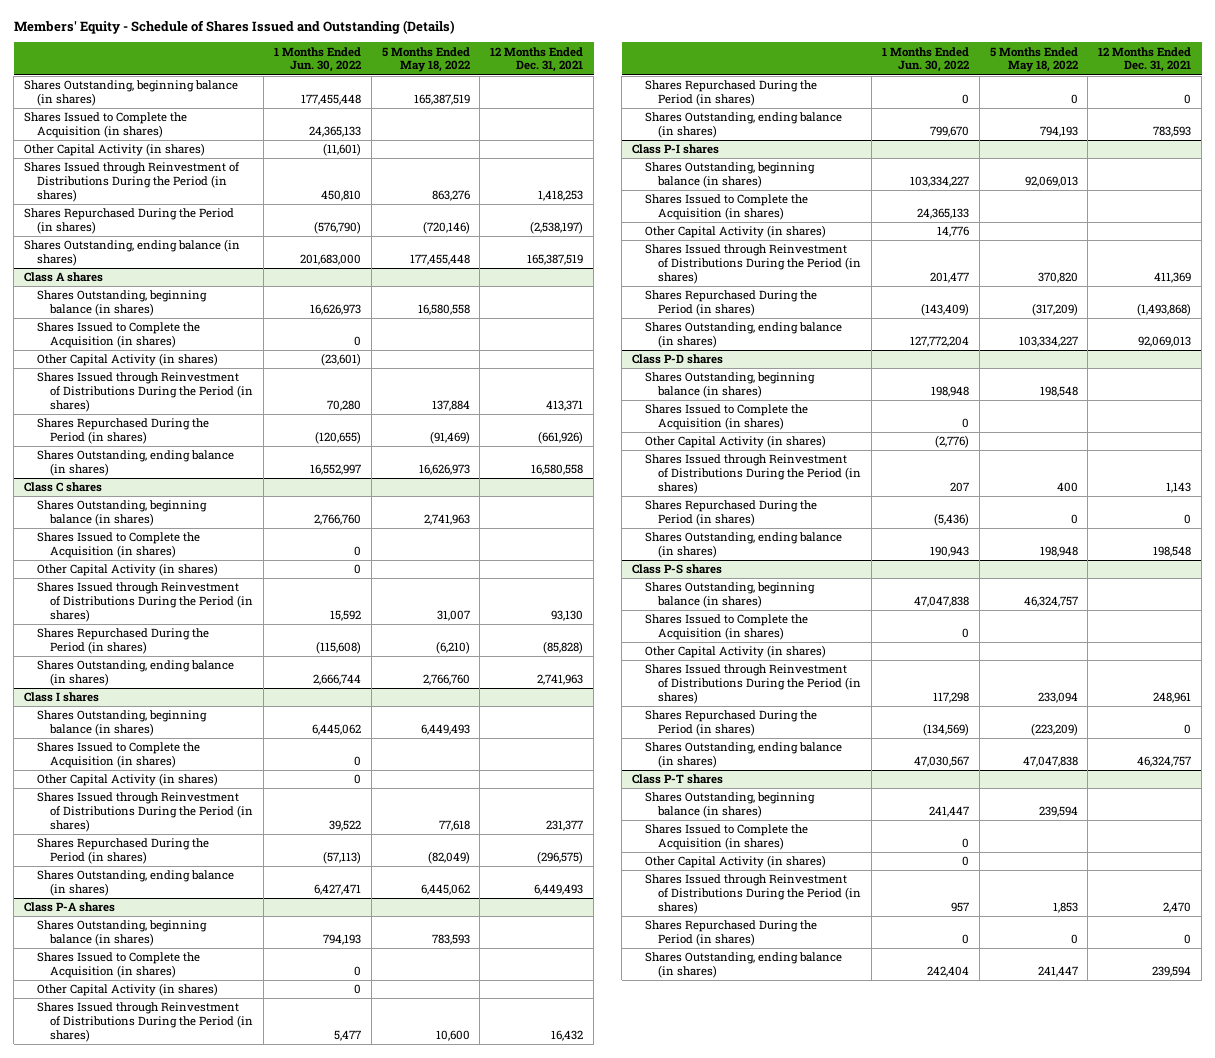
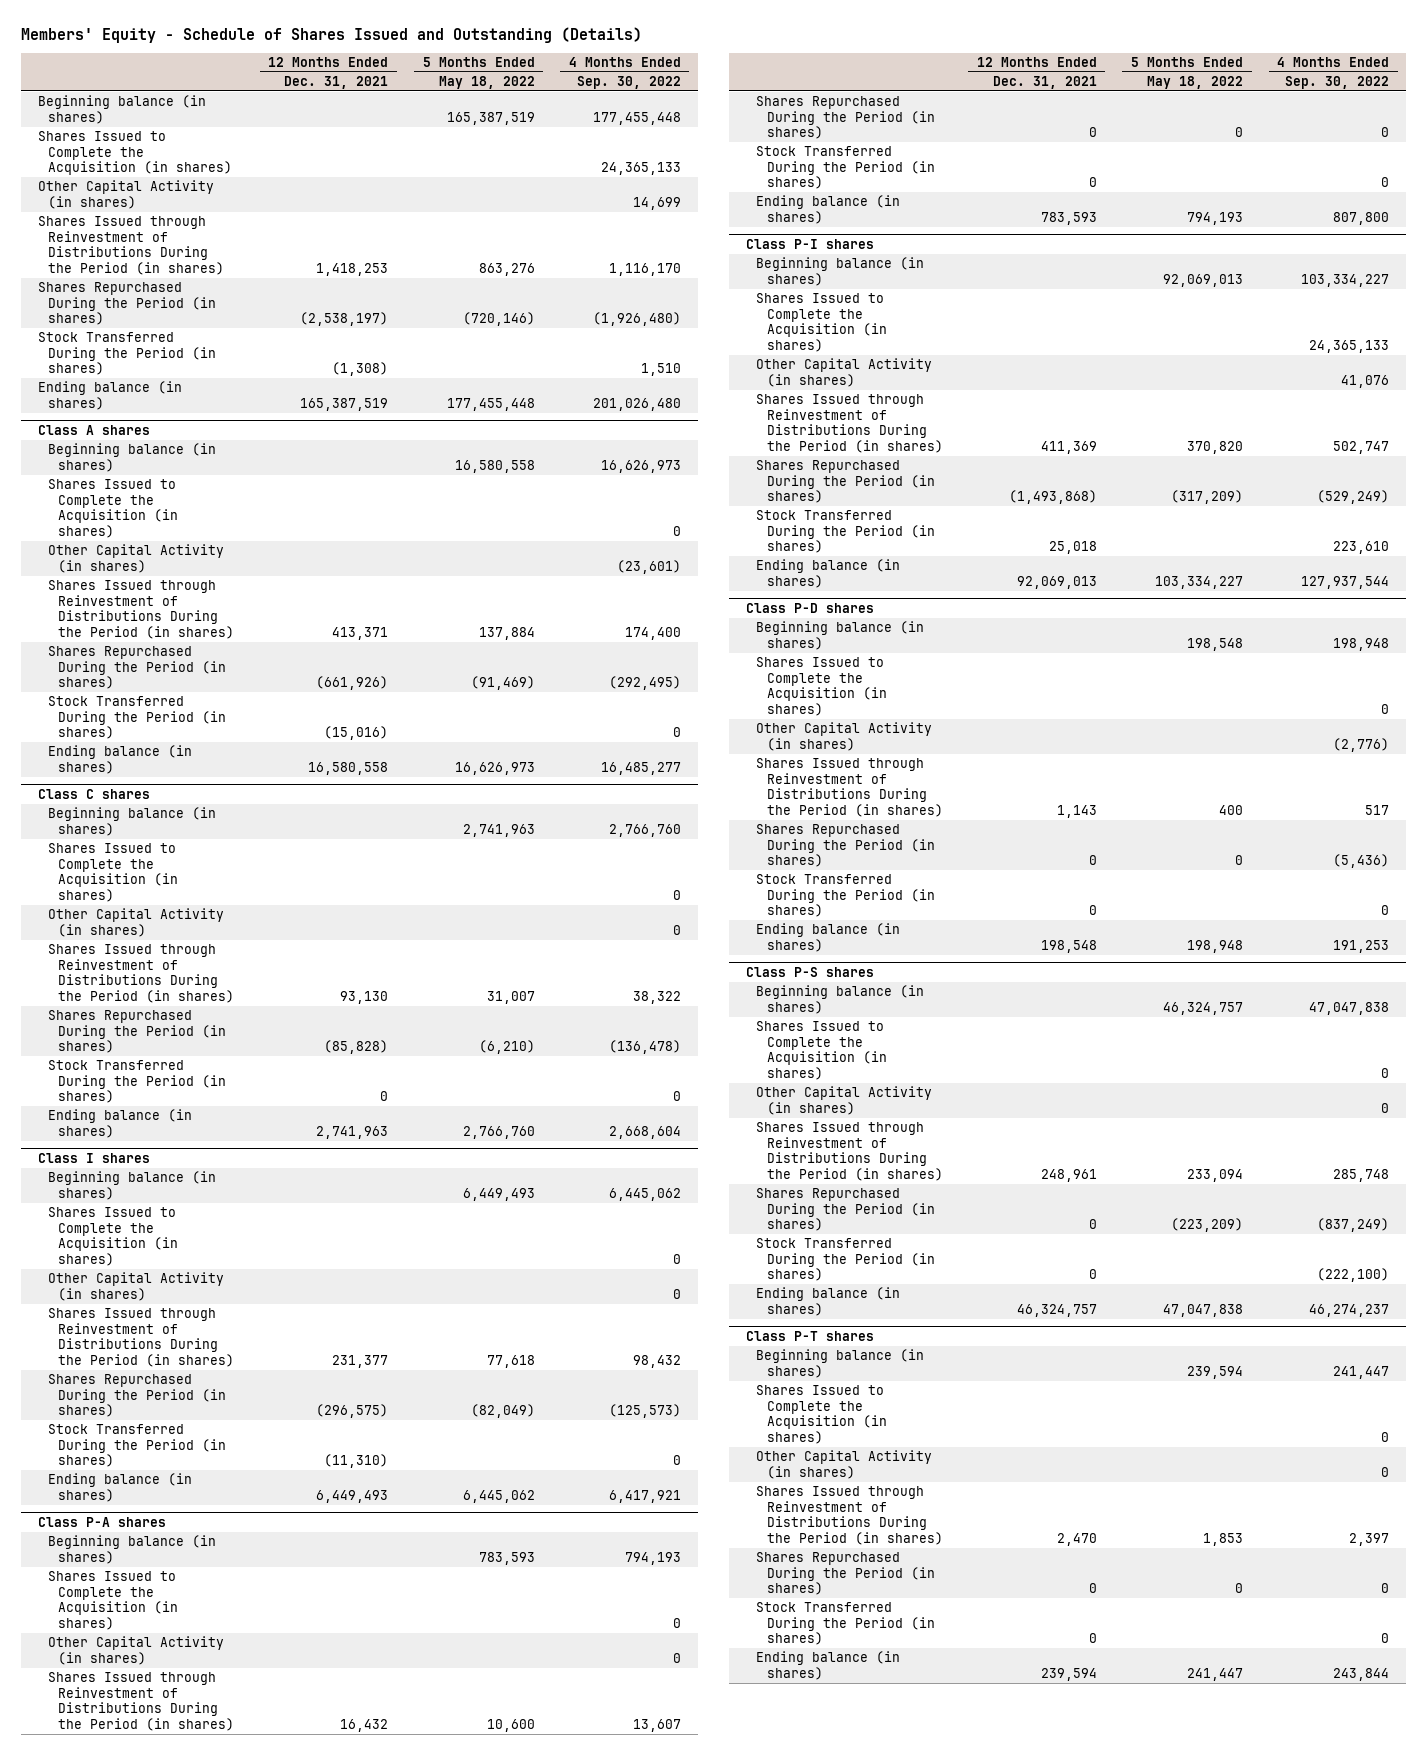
- | 1 Months Ended Jun. 30, 2022 | 5 Months Ended May 18, 2022 | 12 Months Ended Dec. 31, 2021
+ | 12 Months Ended Dec. 31, 2021 | 5 Months Ended May 18, 2022 | 4 Months Ended Sep. 30, 2022
- Shares Outstanding, beginning balance (in shares) | 177,455,448 | 165,387,519 |
+ Beginning balance (in shares) | | 165,387,519 | 177,455,448
- Shares Outstanding, ending balance (in shares) | 201,683,000 | 177,455,448 | 165,387,519
+ Stock Transferred During the Period (in shares) | (1,308) | | 1,510
+ Ending balance (in shares) | 165,387,519 | 177,455,448 | 201,026,480
@ Class A shares
- Shares Outstanding, beginning balance (in shares) | 16,626,973 | 16,580,558 |
+ Beginning balance (in shares) | | 16,580,558 | 16,626,973
- Shares Outstanding, ending balance (in shares) | 16,552,997 | 16,626,973 | 16,580,558
+ Stock Transferred During the Period (in shares) | (15,016) | | 0
+ Ending balance (in shares) | 16,580,558 | 16,626,973 | 16,485,277
@ Class C shares
- Shares Outstanding, beginning balance (in shares) | 2,766,760 | 2,741,963 |
+ Beginning balance (in shares) | | 2,741,963 | 2,766,760
- Shares Outstanding, ending balance (in shares) | 2,666,744 | 2,766,760 | 2,741,963
+ Stock Transferred During the Period (in shares) | 0 | | 0
+ Ending balance (in shares) | 2,741,963 | 2,766,760 | 2,668,604
@ Class I shares
- Shares Outstanding, beginning balance (in shares) | 6,445,062 | 6,449,493 |
+ Beginning balance (in shares) | | 6,449,493 | 6,445,062
- Shares Outstanding, ending balance (in shares) | 6,427,471 | 6,445,062 | 6,449,493
+ Stock Transferred During the Period (in shares) | (11,310) | | 0
+ Ending balance (in shares) | 6,449,493 | 6,445,062 | 6,417,921
@ Class P-A shares
- Shares Outstanding, beginning balance (in shares) | 794,193 | 783,593 |
+ Beginning balance (in shares) | | 783,593 | 794,193
- Shares Outstanding, ending balance (in shares) | 799,670 | 794,193 | 783,593
+ Stock Transferred During the Period (in shares) | 0 | | 0
+ Ending balance (in shares) | 783,593 | 794,193 | 807,800
@ Class P-I shares
- Shares Outstanding, beginning balance (in shares) | 103,334,227 | 92,069,013 |
+ Beginning balance (in shares) | | 92,069,013 | 103,334,227
- Shares Outstanding, ending balance (in shares) | 127,772,204 | 103,334,227 | 92,069,013
+ Stock Transferred During the Period (in shares) | 25,018 | | 223,610
+ Ending balance (in shares) | 92,069,013 | 103,334,227 | 127,937,544
@ Class P-D shares
- Shares Outstanding, beginning balance (in shares) | 198,948 | 198,548 |
+ Beginning balance (in shares) | | 198,548 | 198,948
- Shares Outstanding, ending balance (in shares) | 190,943 | 198,948 | 198,548
+ Stock Transferred During the Period (in shares) | 0 | | 0
+ Ending balance (in shares) | 198,548 | 198,948 | 191,253
@ Class P-S shares
- Shares Outstanding, beginning balance (in shares) | 47,047,838 | 46,324,757 |
+ Beginning balance (in shares) | | 46,324,757 | 47,047,838
- Shares Outstanding, ending balance (in shares) | 47,030,567 | 47,047,838 | 46,324,757
+ Stock Transferred During the Period (in shares) | 0 | | (222,100)
+ Ending balance (in shares) | 46,324,757 | 47,047,838 | 46,274,237
@ Class P-T shares
- Shares Outstanding, beginning balance (in shares) | 241,447 | 239,594 |
+ Beginning balance (in shares) | | 239,594 | 241,447
- Shares Outstanding, ending balance (in shares) | 242,404 | 241,447 | 239,594
+ Stock Transferred During the Period (in shares) | 0 | | 0
+ Ending balance (in shares) | 239,594 | 241,447 | 243,844

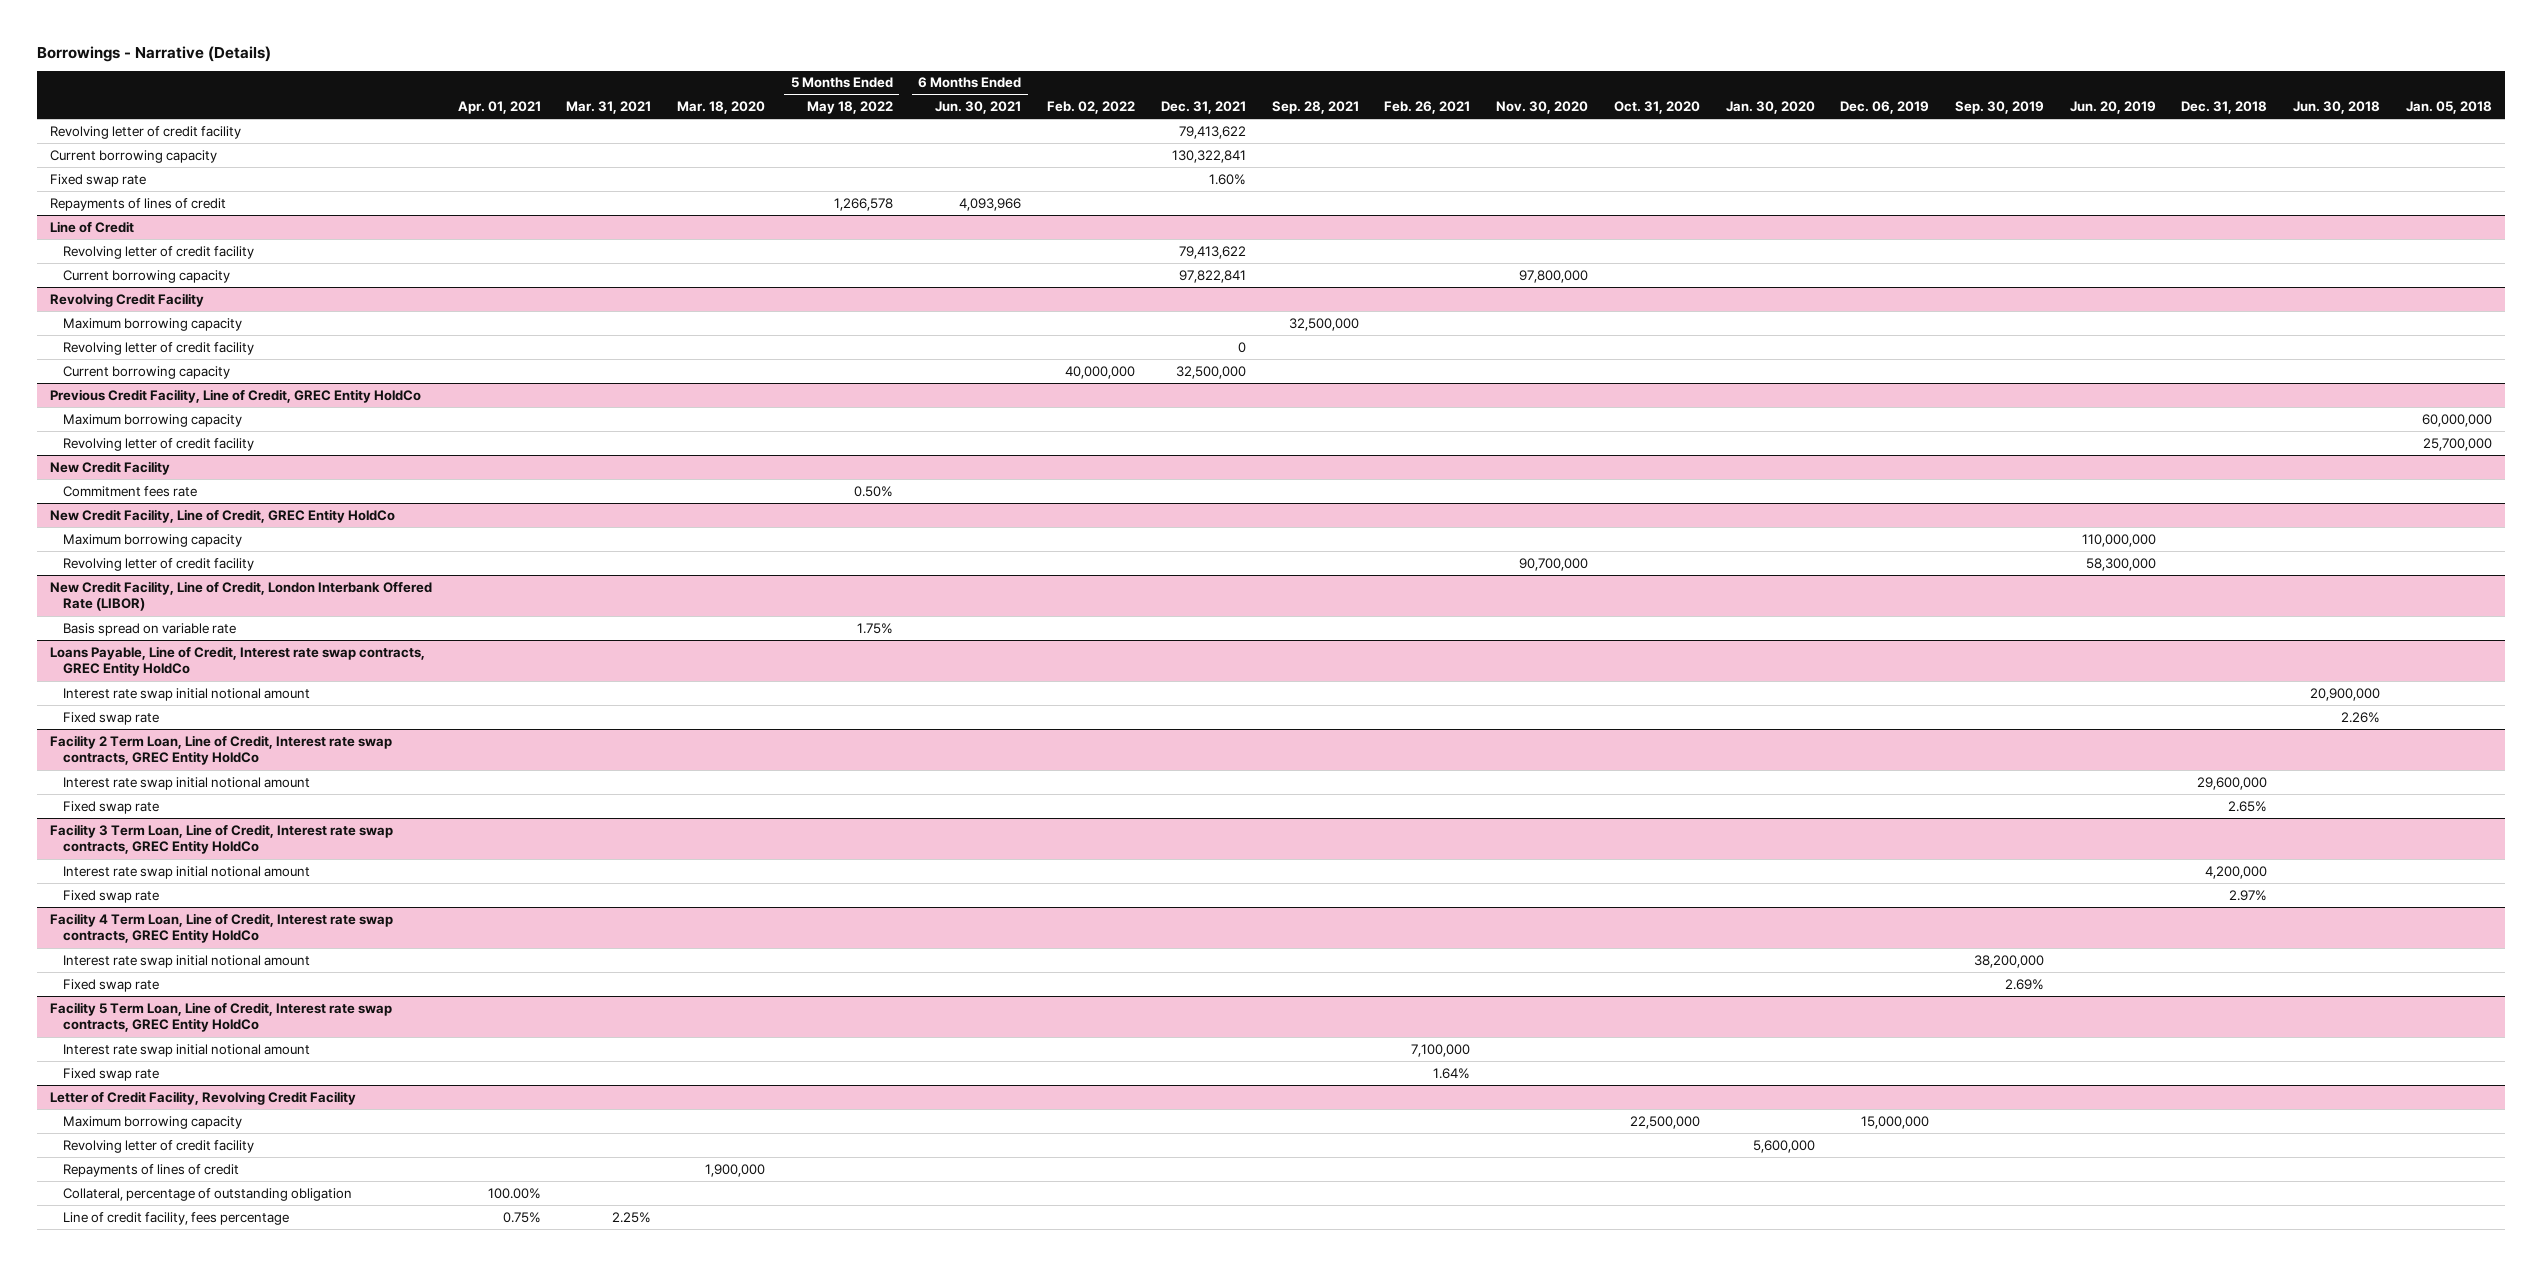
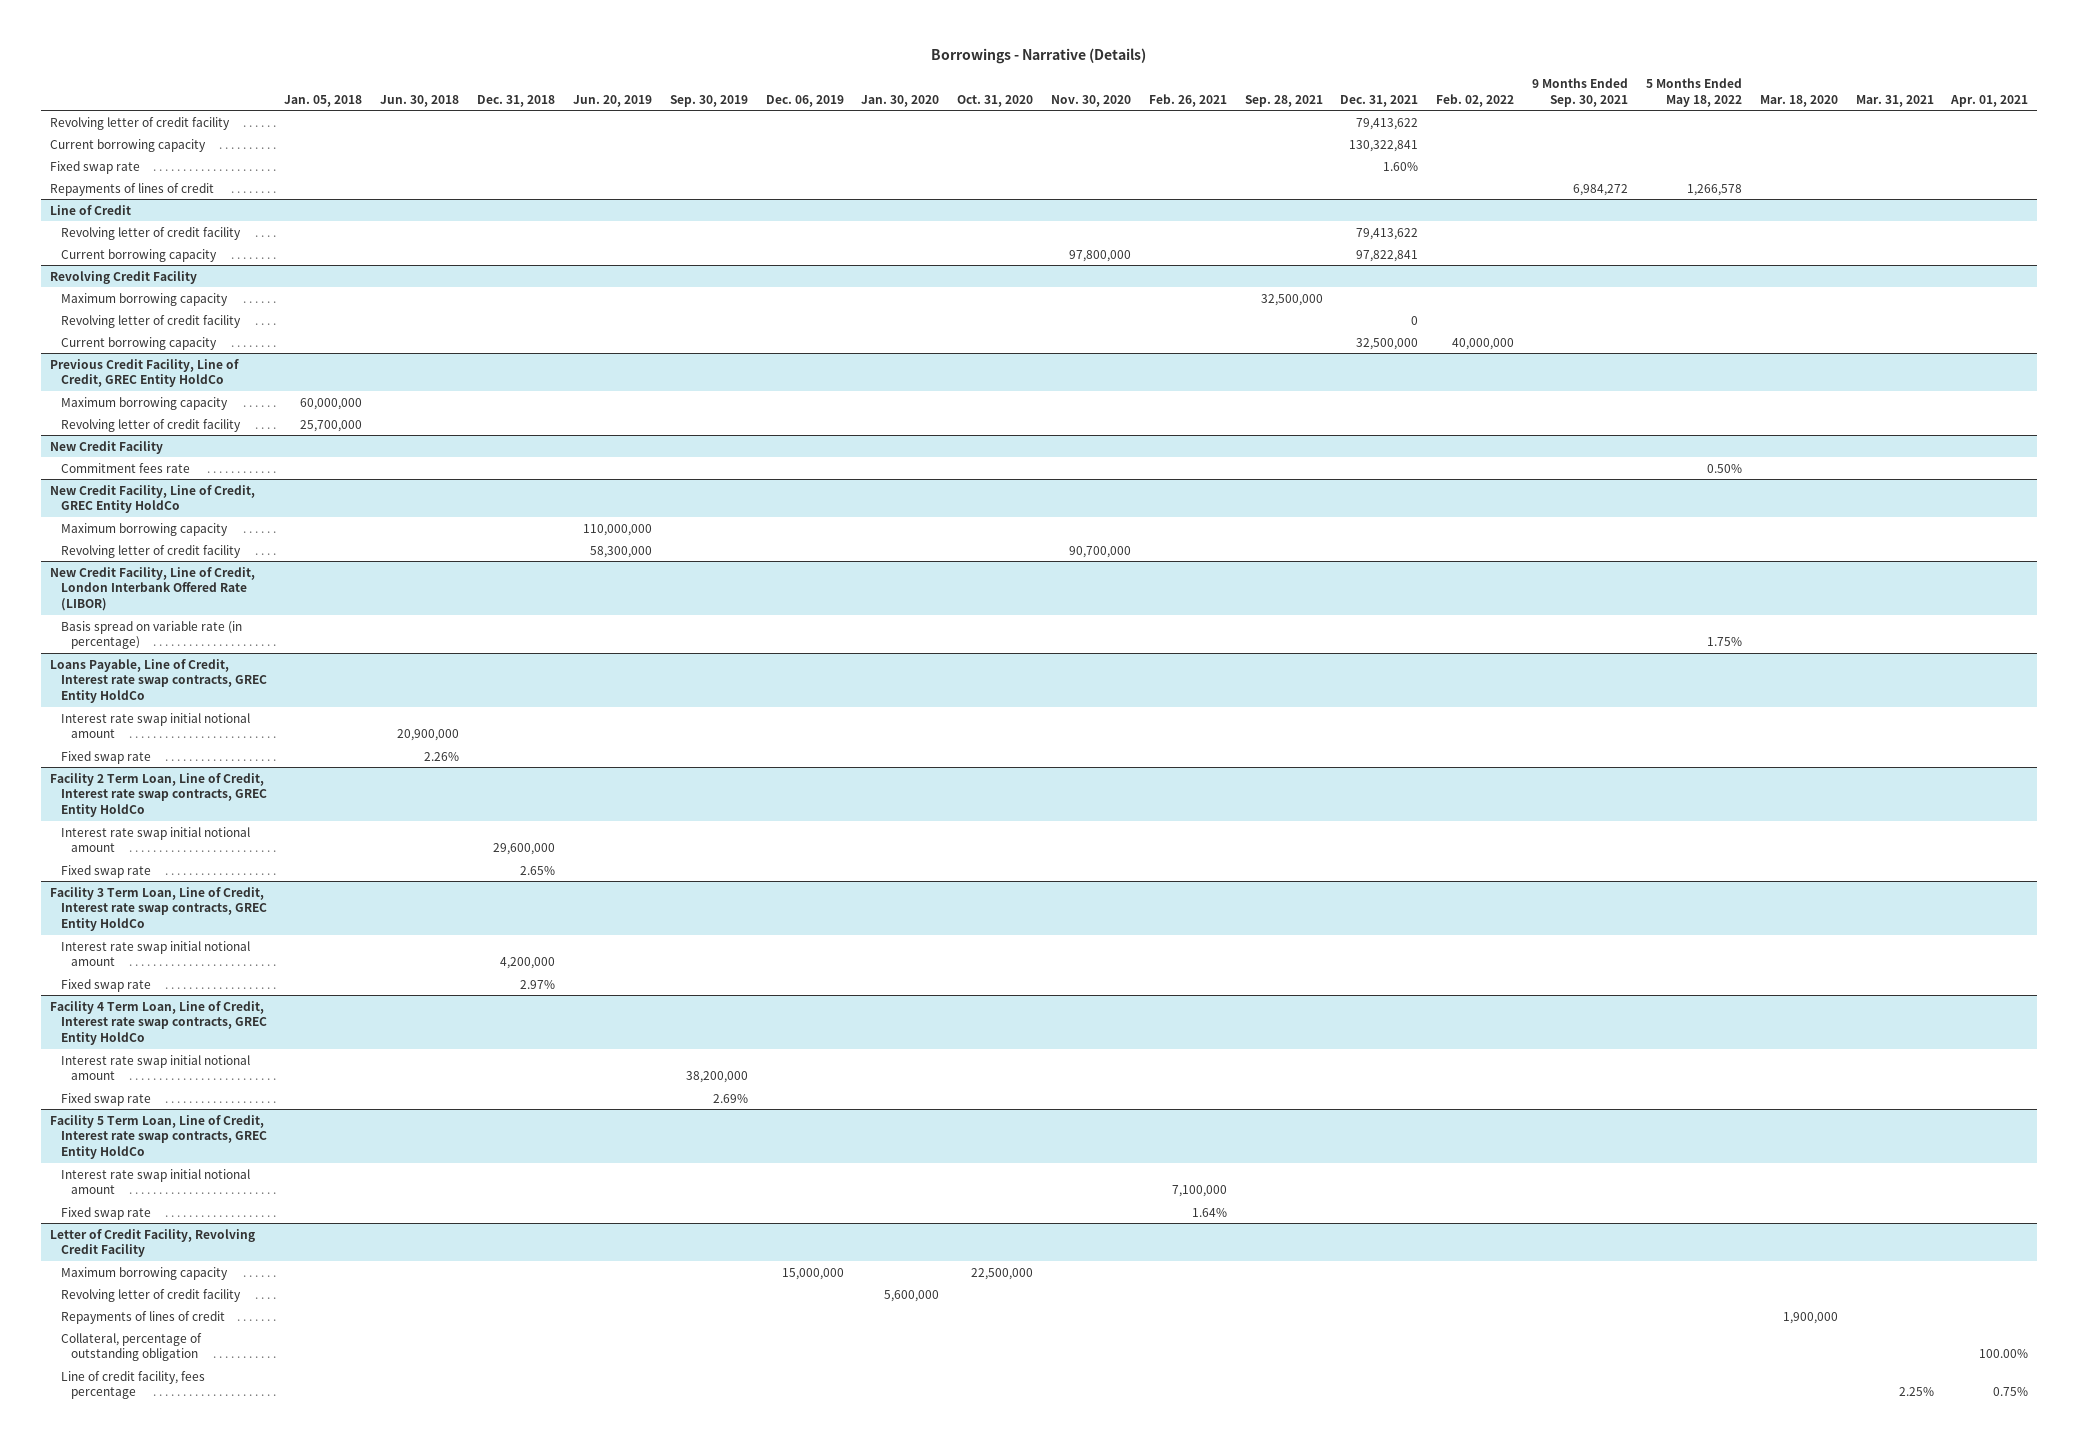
- | Apr. 01, 2021 | Mar. 31, 2021 | Mar. 18, 2020 | 5 Months Ended May 18, 2022 | 6 Months Ended Jun. 30, 2021 | Feb. 02, 2022 | Dec. 31, 2021 | Sep. 28, 2021 | Feb. 26, 2021 | Nov. 30, 2020 | Oct. 31, 2020 | Jan. 30, 2020 | Dec. 06, 2019 | Sep. 30, 2019 | Jun. 20, 2019 | Dec. 31, 2018 | Jun. 30, 2018 | Jan. 05, 2018
+ | Jan. 05, 2018 | Jun. 30, 2018 | Dec. 31, 2018 | Jun. 20, 2019 | Sep. 30, 2019 | Dec. 06, 2019 | Jan. 30, 2020 | Oct. 31, 2020 | Nov. 30, 2020 | Feb. 26, 2021 | Sep. 28, 2021 | Dec. 31, 2021 | Feb. 02, 2022 | 9 Months Ended Sep. 30, 2021 | 5 Months Ended May 18, 2022 | Mar. 18, 2020 | Mar. 31, 2021 | Apr. 01, 2021
@ New Credit Facility, Line of Credit, London Interbank Offered Rate (LIBOR)
- Basis spread on variable rate | | | | 1.75% | | | | | | | | | | | | | |
+ Basis spread on variable rate (in percentage) | | | | | | | | | | | | | | | 1.75% | | |

